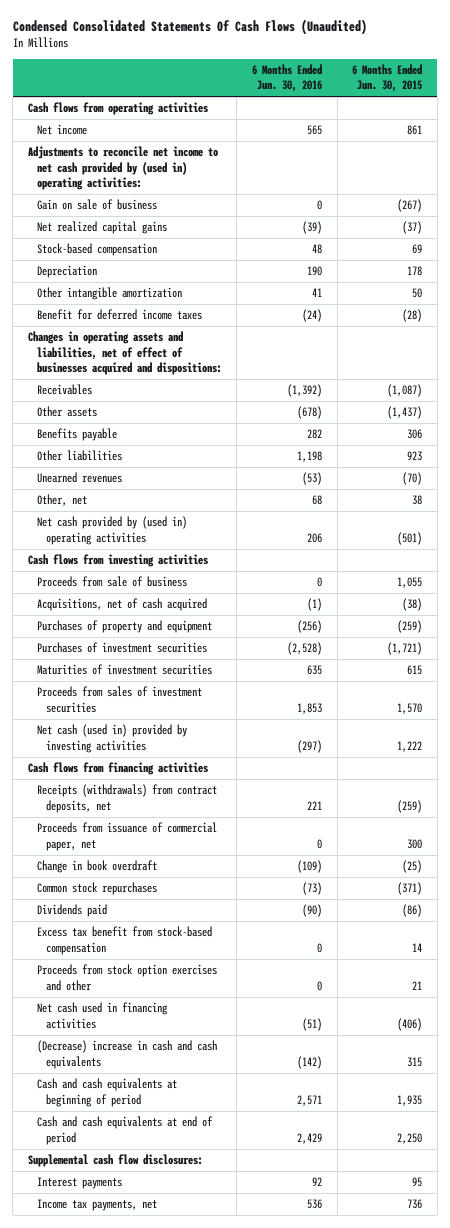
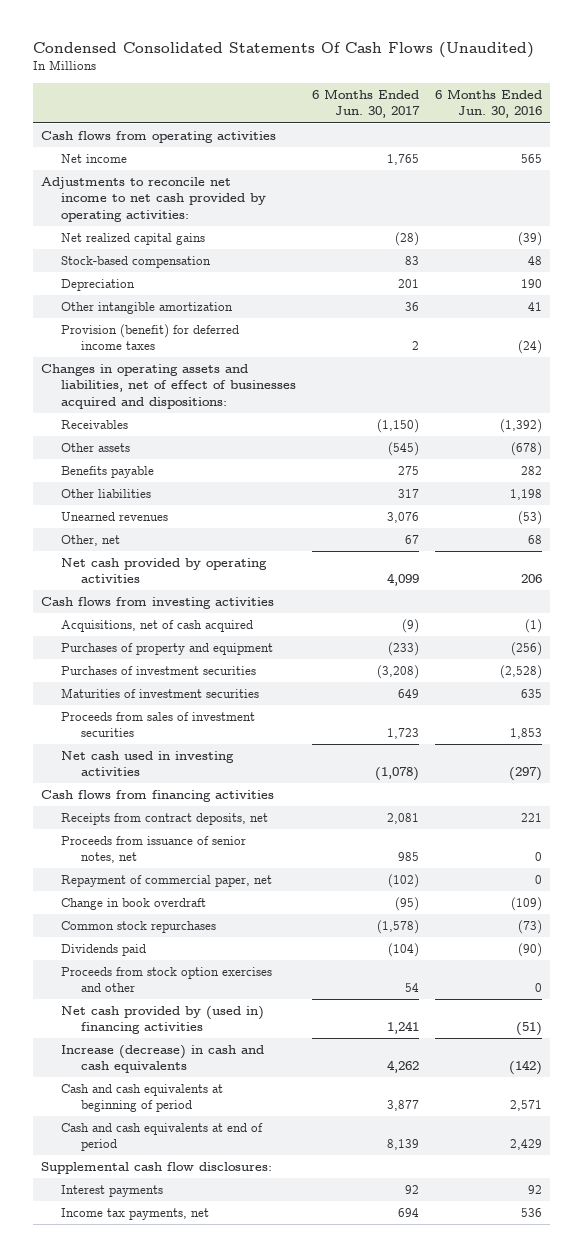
- | 6 Months Ended Jun. 30, 2016 | 6 Months Ended Jun. 30, 2015
+ | 6 Months Ended Jun. 30, 2017 | 6 Months Ended Jun. 30, 2016
- Adjustments to reconcile net income to net cash provided by (used in) operating activities:
- Gain on sale of business | 0 | (267)
+ Adjustments to reconcile net income to net cash provided by operating activities:
- Benefit for deferred income taxes | (24) | (28)
+ Provision (benefit) for deferred income taxes | 2 | (24)
- Net cash provided by (used in) operating activities | 206 | (501)
+ Net cash provided by operating activities | 4,099 | 206
- Proceeds from sale of business | 0 | 1,055
- Net cash (used in) provided by investing activities | (297) | 1,222
+ Net cash used in investing activities | (1,078) | (297)
- Receipts (withdrawals) from contract deposits, net | 221 | (259)
- Proceeds from issuance of commercial paper, net | 0 | 300
+ Receipts from contract deposits, net | 2,081 | 221
+ Proceeds from issuance of senior notes, net | 985 | 0
+ Repayment of commercial paper, net | (102) | 0
- Excess tax benefit from stock-based compensation | 0 | 14
- Net cash used in financing activities | (51) | (406)
- (Decrease) increase in cash and cash equivalents | (142) | 315
+ Net cash provided by (used in) financing activities | 1,241 | (51)
+ Increase (decrease) in cash and cash equivalents | 4,262 | (142)

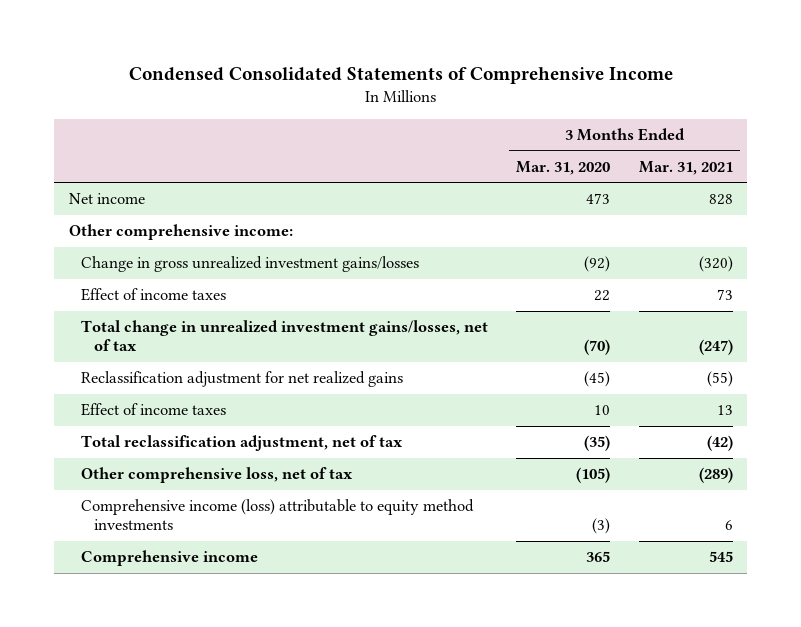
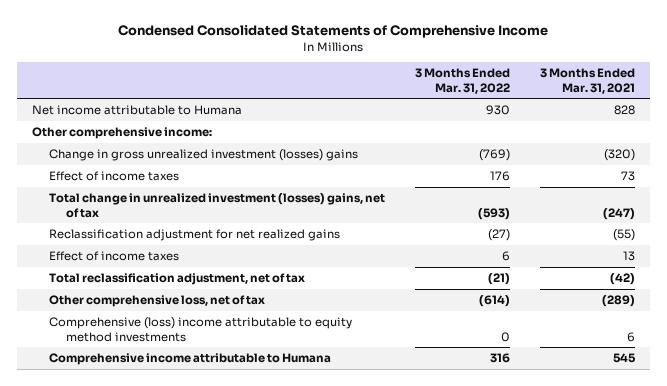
- | 3 Months Ended Mar. 31, 2020 | 3 Months Ended Mar. 31, 2021
+ | 3 Months Ended Mar. 31, 2022 | 3 Months Ended Mar. 31, 2021
- Net income | 473 | 828
+ Net income attributable to Humana | 930 | 828
- Change in gross unrealized investment gains/losses | (92) | (320)
+ Change in gross unrealized investment (losses) gains | (769) | (320)
- Total change in unrealized investment gains/losses, net of tax | (70) | (247)
+ Total change in unrealized investment (losses) gains, net of tax | (593) | (247)
- Comprehensive income (loss) attributable to equity method investments | (3) | 6
- Comprehensive income | 365 | 545
+ Comprehensive (loss) income attributable to equity method investments | 0 | 6
+ Comprehensive income attributable to Humana | 316 | 545

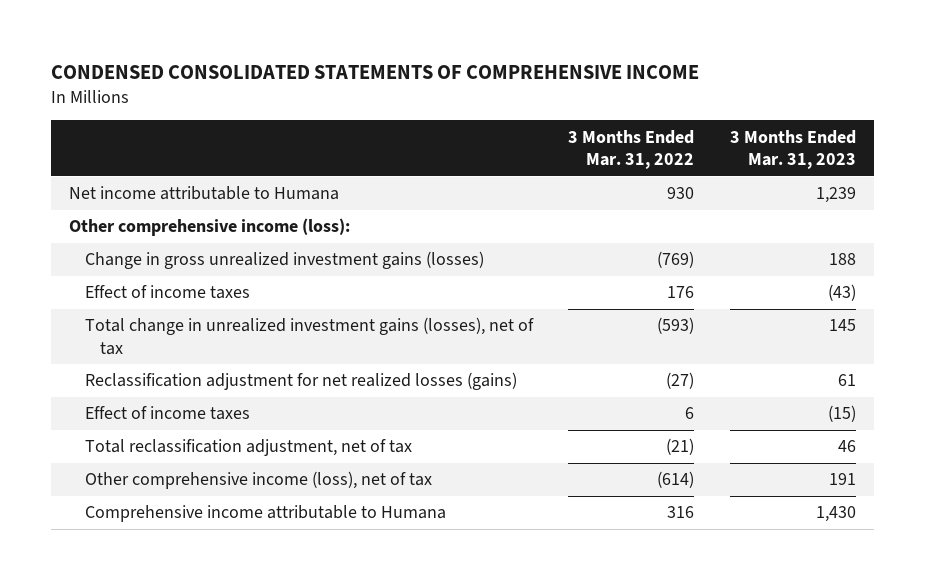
- Condensed Consolidated Statements of Comprehensive Income
+ CONDENSED CONSOLIDATED STATEMENTS OF COMPREHENSIVE INCOME
- | 3 Months Ended Mar. 31, 2022 | 3 Months Ended Mar. 31, 2021
+ | 3 Months Ended Mar. 31, 2022 | 3 Months Ended Mar. 31, 2023
- Other comprehensive income:
- Change in gross unrealized investment (losses) gains | (769) | (320)
+ Other comprehensive income (loss):
+ Change in gross unrealized investment gains (losses) | (769) | 188
- Total change in unrealized investment (losses) gains, net of tax | (593) | (247)
- Reclassification adjustment for net realized gains | (27) | (55)
+ Total change in unrealized investment gains (losses), net of tax | (593) | 145
+ Reclassification adjustment for net realized losses (gains) | (27) | 61
- Other comprehensive loss, net of tax | (614) | (289)
- Comprehensive (loss) income attributable to equity method investments | 0 | 6
+ Other comprehensive income (loss), net of tax | (614) | 191

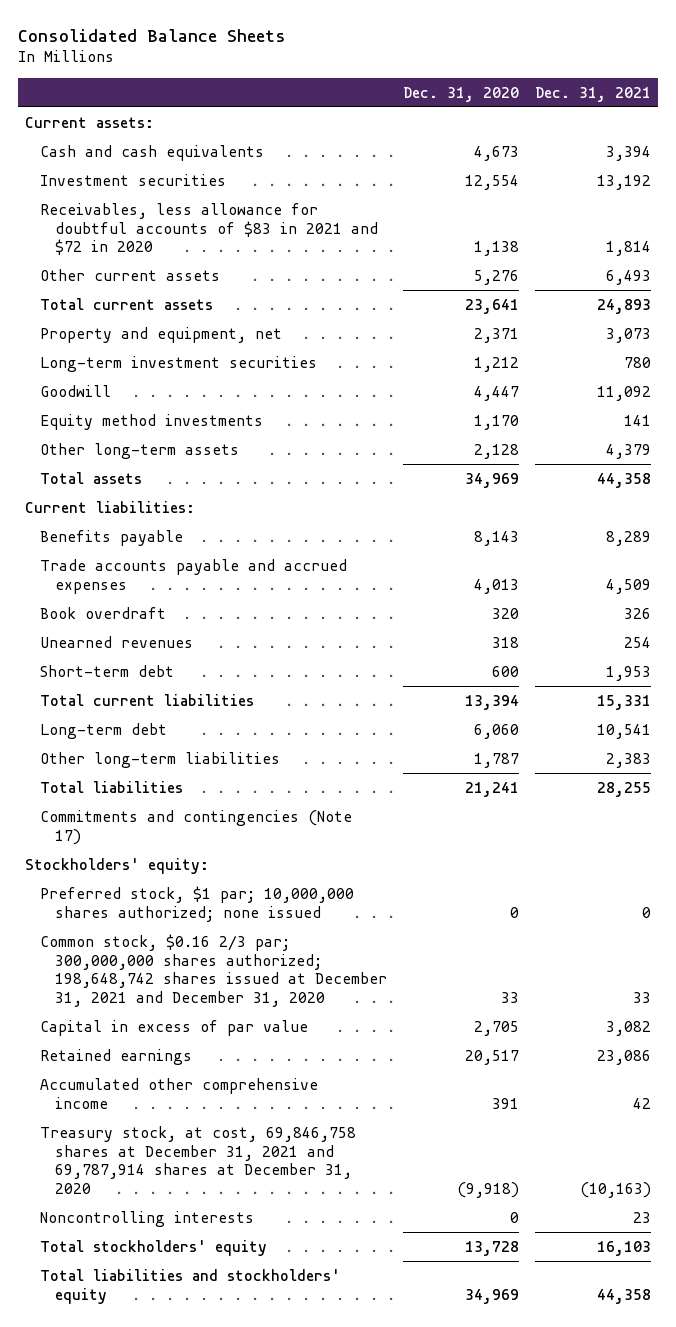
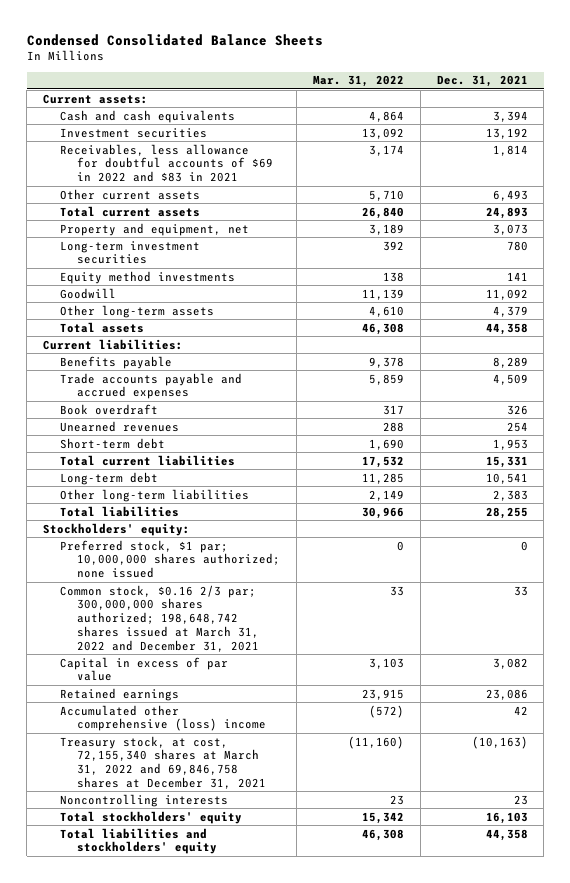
- Consolidated Balance Sheets
+ Condensed Consolidated Balance Sheets
- | Dec. 31, 2020 | Dec. 31, 2021
+ | Mar. 31, 2022 | Dec. 31, 2021
- Receivables, less allowance for doubtful accounts of $83 in 2021 and $72 in 2020 | 1,138 | 1,814
+ Receivables, less allowance for doubtful accounts of $69 in 2022 and $83 in 2021 | 3,174 | 1,814
moved down: Goodwill | 11,139 | 11,092
- Commitments and contingencies (Note 17)
- Common stock, $0.16 2/3 par; 300,000,000 shares authorized; 198,648,742 shares issued at December 31, 2021 and December 31, 2020 | 33 | 33
+ Common stock, $0.16 2/3 par; 300,000,000 shares authorized; 198,648,742 shares issued at March 31, 2022 and December 31, 2021 | 33 | 33
- Accumulated other comprehensive income | 391 | 42
- Treasury stock, at cost, 69,846,758 shares at December 31, 2021 and 69,787,914 shares at December 31, 2020 | (9,918) | (10,163)
+ Accumulated other comprehensive (loss) income | (572) | 42
+ Treasury stock, at cost, 72,155,340 shares at March 31, 2022 and 69,846,758 shares at December 31, 2021 | (11,160) | (10,163)

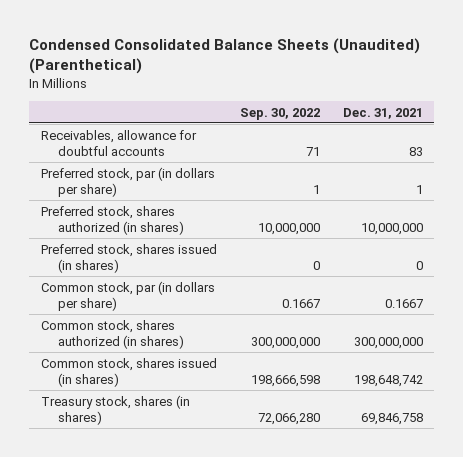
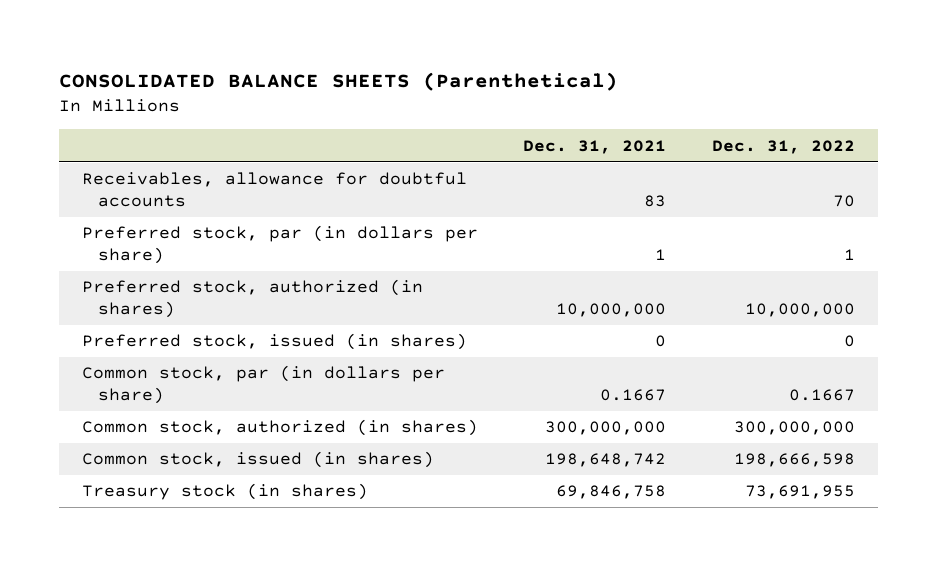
- Condensed Consolidated Balance Sheets (Unaudited) (Parenthetical)
+ CONSOLIDATED BALANCE SHEETS (Parenthetical)
- | Sep. 30, 2022 | Dec. 31, 2021
+ | Dec. 31, 2021 | Dec. 31, 2022
- Preferred stock, shares authorized (in shares) | 10,000,000 | 10,000,000
- Preferred stock, shares issued (in shares) | 0 | 0
+ Preferred stock, authorized (in shares) | 10,000,000 | 10,000,000
+ Preferred stock, issued (in shares) | 0 | 0
- Common stock, shares authorized (in shares) | 300,000,000 | 300,000,000
- Common stock, shares issued (in shares) | 198,666,598 | 198,648,742
- Treasury stock, shares (in shares) | 72,066,280 | 69,846,758
+ Common stock, authorized (in shares) | 300,000,000 | 300,000,000
+ Common stock, issued (in shares) | 198,648,742 | 198,666,598
+ Treasury stock (in shares) | 69,846,758 | 73,691,955

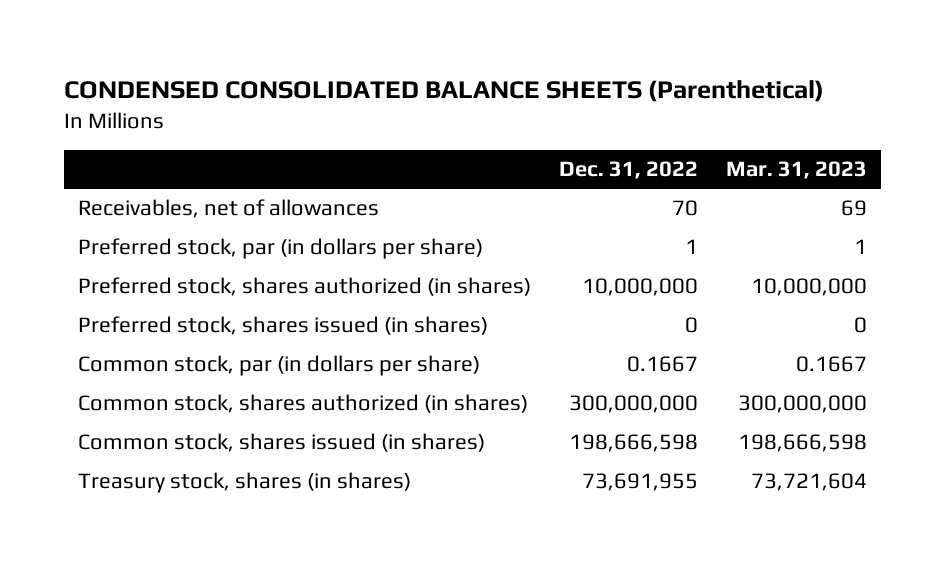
- CONSOLIDATED BALANCE SHEETS (Parenthetical)
+ CONDENSED CONSOLIDATED BALANCE SHEETS (Parenthetical)
- | Dec. 31, 2021 | Dec. 31, 2022
+ | Dec. 31, 2022 | Mar. 31, 2023
- Receivables, allowance for doubtful accounts | 83 | 70
+ Receivables, net of allowances | 70 | 69
- Preferred stock, authorized (in shares) | 10,000,000 | 10,000,000
- Preferred stock, issued (in shares) | 0 | 0
+ Preferred stock, shares authorized (in shares) | 10,000,000 | 10,000,000
+ Preferred stock, shares issued (in shares) | 0 | 0
- Common stock, authorized (in shares) | 300,000,000 | 300,000,000
- Common stock, issued (in shares) | 198,648,742 | 198,666,598
- Treasury stock (in shares) | 69,846,758 | 73,691,955
+ Common stock, shares authorized (in shares) | 300,000,000 | 300,000,000
+ Common stock, shares issued (in shares) | 198,666,598 | 198,666,598
+ Treasury stock, shares (in shares) | 73,691,955 | 73,721,604

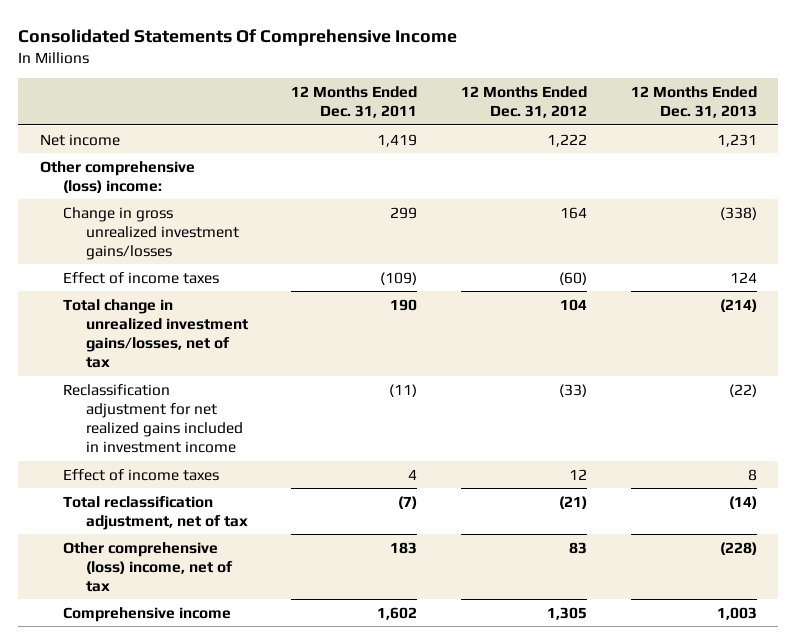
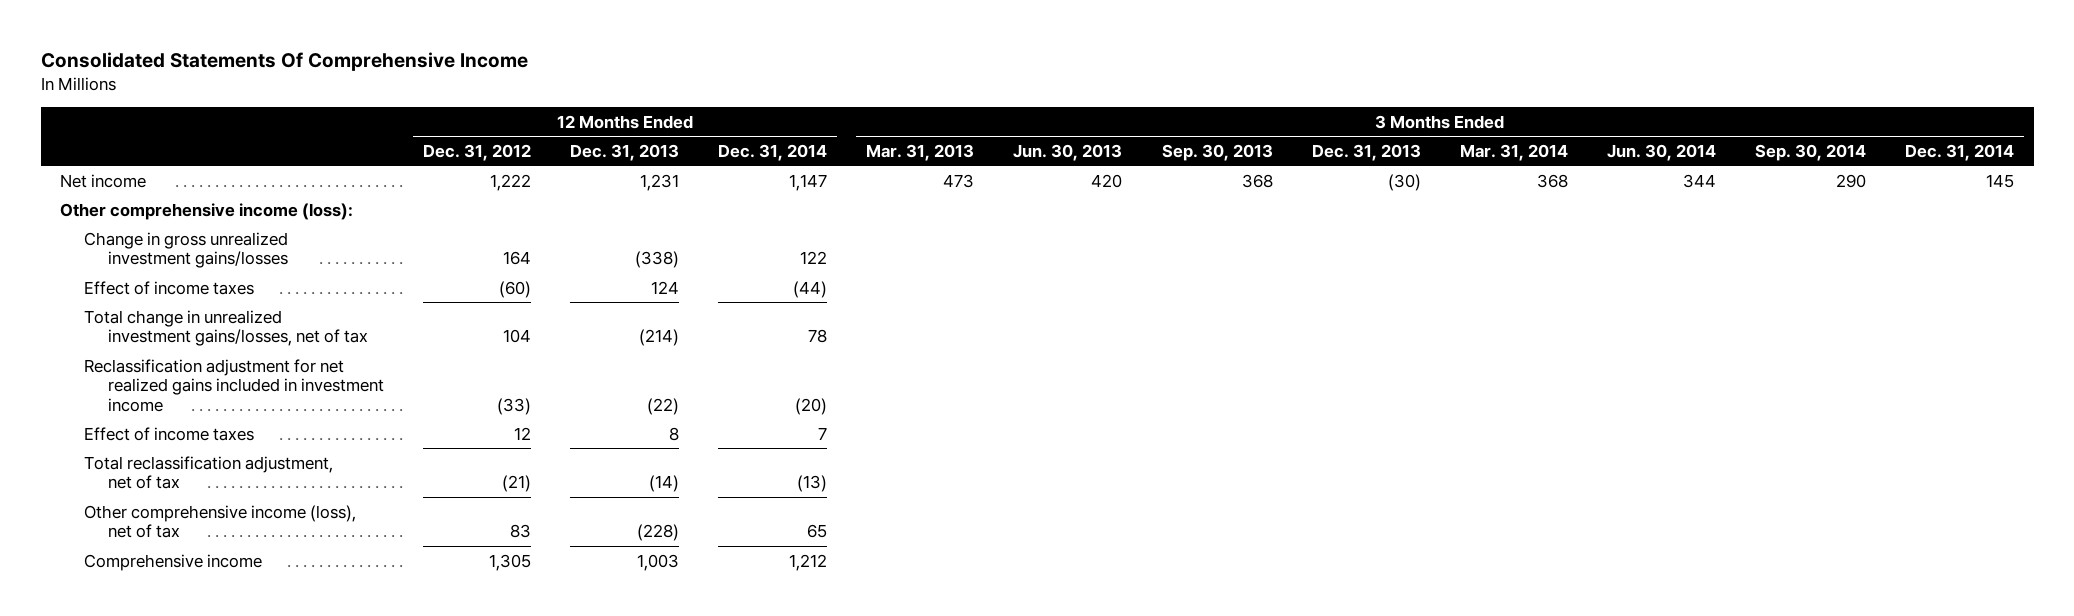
- | 12 Months Ended Dec. 31, 2011 | 12 Months Ended Dec. 31, 2012 | 12 Months Ended Dec. 31, 2013
+ | 12 Months Ended Dec. 31, 2012 | 12 Months Ended Dec. 31, 2013 | 12 Months Ended Dec. 31, 2014 | 3 Months Ended Mar. 31, 2013 | 3 Months Ended Jun. 30, 2013 | 3 Months Ended Sep. 30, 2013 | 3 Months Ended Dec. 31, 2013 | 3 Months Ended Mar. 31, 2014 | 3 Months Ended Jun. 30, 2014 | 3 Months Ended Sep. 30, 2014 | 3 Months Ended Dec. 31, 2014
- Other comprehensive (loss) income:
+ Other comprehensive income (loss):
- Other comprehensive (loss) income, net of tax | 183 | 83 | (228)
+ Other comprehensive income (loss), net of tax | 83 | (228) | 65 | | | | | | | |

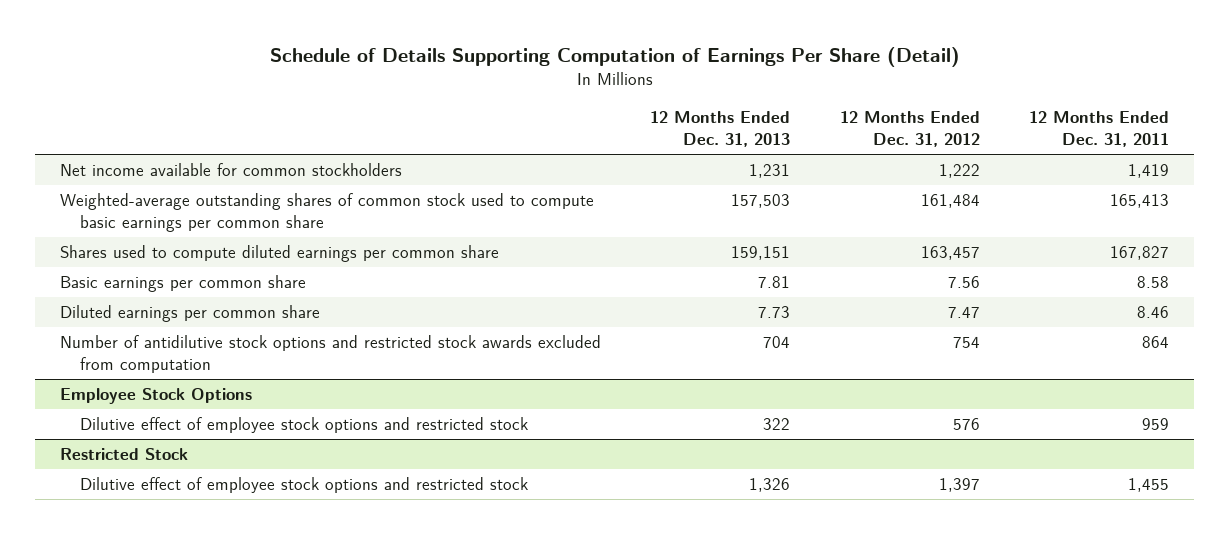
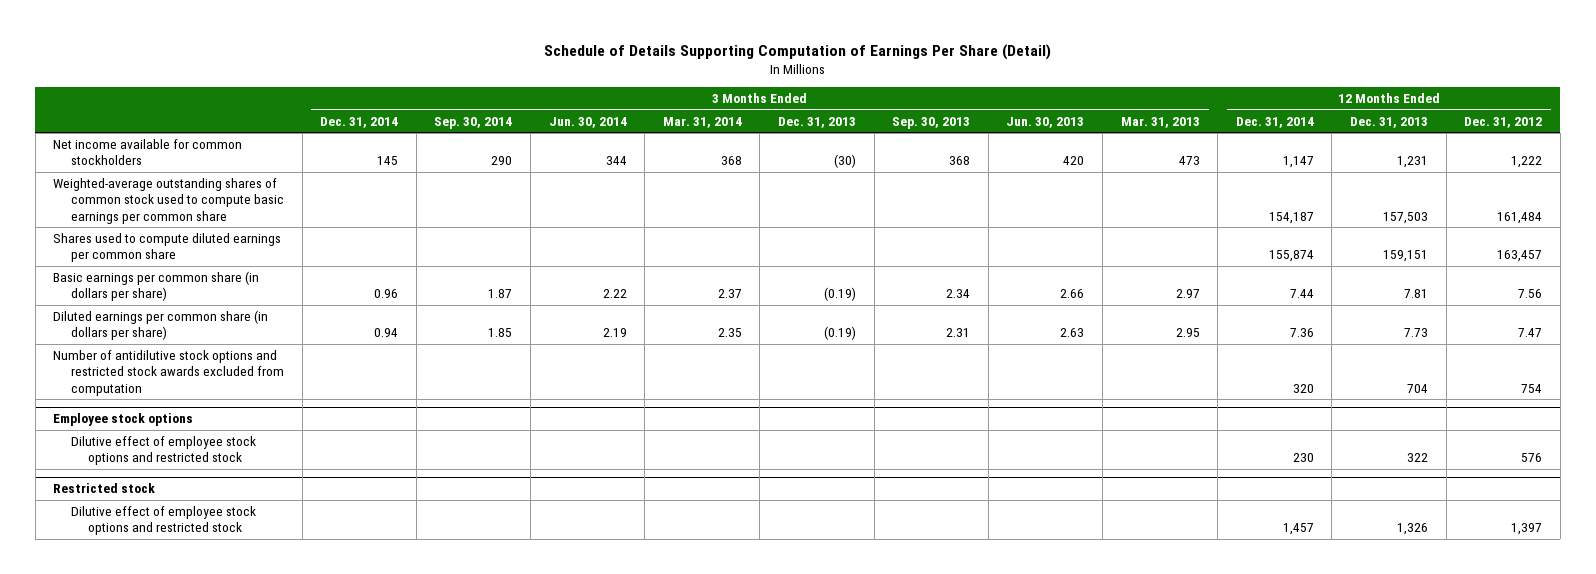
- | 12 Months Ended Dec. 31, 2013 | 12 Months Ended Dec. 31, 2012 | 12 Months Ended Dec. 31, 2011
+ | 3 Months Ended Dec. 31, 2014 | 3 Months Ended Sep. 30, 2014 | 3 Months Ended Jun. 30, 2014 | 3 Months Ended Mar. 31, 2014 | 3 Months Ended Dec. 31, 2013 | 3 Months Ended Sep. 30, 2013 | 3 Months Ended Jun. 30, 2013 | 3 Months Ended Mar. 31, 2013 | 12 Months Ended Dec. 31, 2014 | 12 Months Ended Dec. 31, 2013 | 12 Months Ended Dec. 31, 2012
- Basic earnings per common share | 7.81 | 7.56 | 8.58
- Diluted earnings per common share | 7.73 | 7.47 | 8.46
+ Basic earnings per common share (in dollars per share) | 0.96 | 1.87 | 2.22 | 2.37 | (0.19) | 2.34 | 2.66 | 2.97 | 7.44 | 7.81 | 7.56
+ Diluted earnings per common share (in dollars per share) | 0.94 | 1.85 | 2.19 | 2.35 | (0.19) | 2.31 | 2.63 | 2.95 | 7.36 | 7.73 | 7.47
- Employee Stock Options
+ Employee stock options
- Restricted Stock
+ Restricted stock

